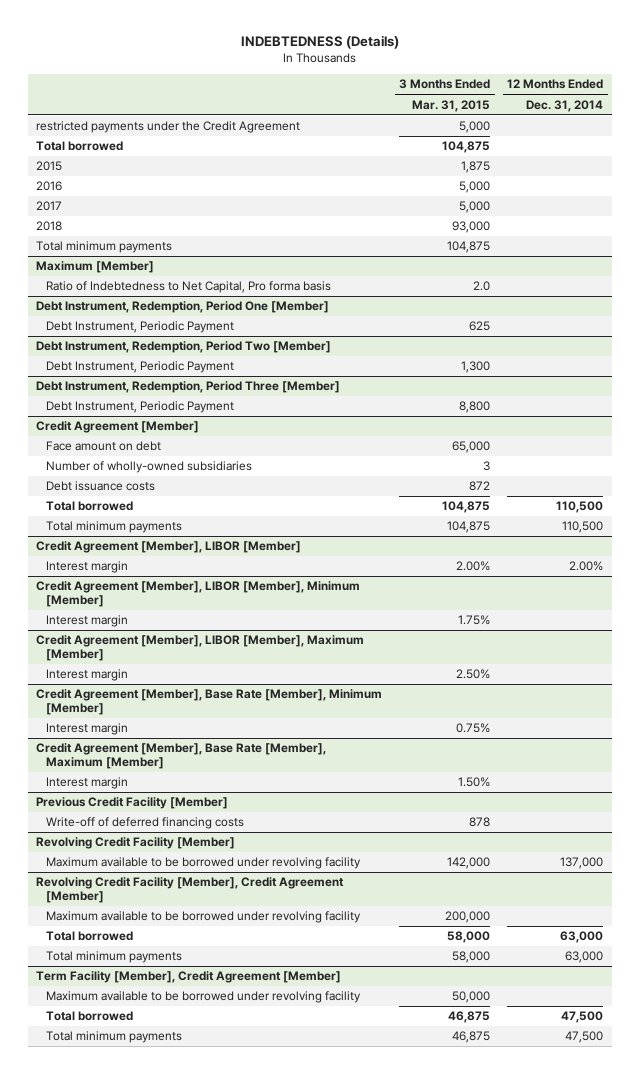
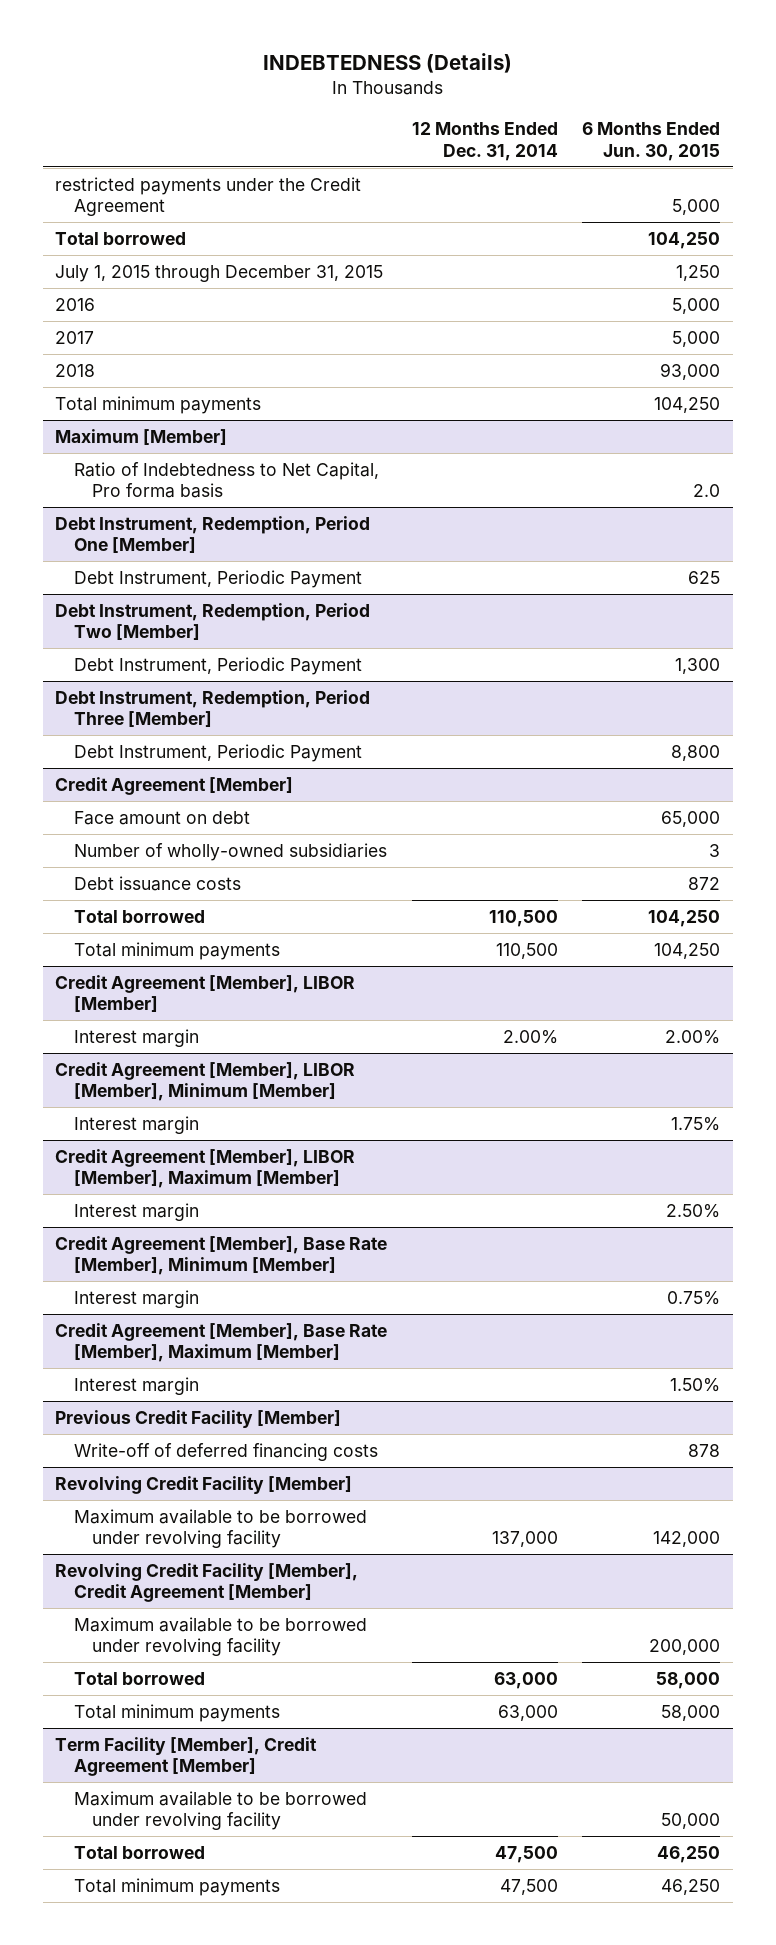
- | 3 Months Ended Mar. 31, 2015 | 12 Months Ended Dec. 31, 2014
+ | 12 Months Ended Dec. 31, 2014 | 6 Months Ended Jun. 30, 2015
- 2015 | 1,875 |
+ July 1, 2015 through December 31, 2015 | | 1,250

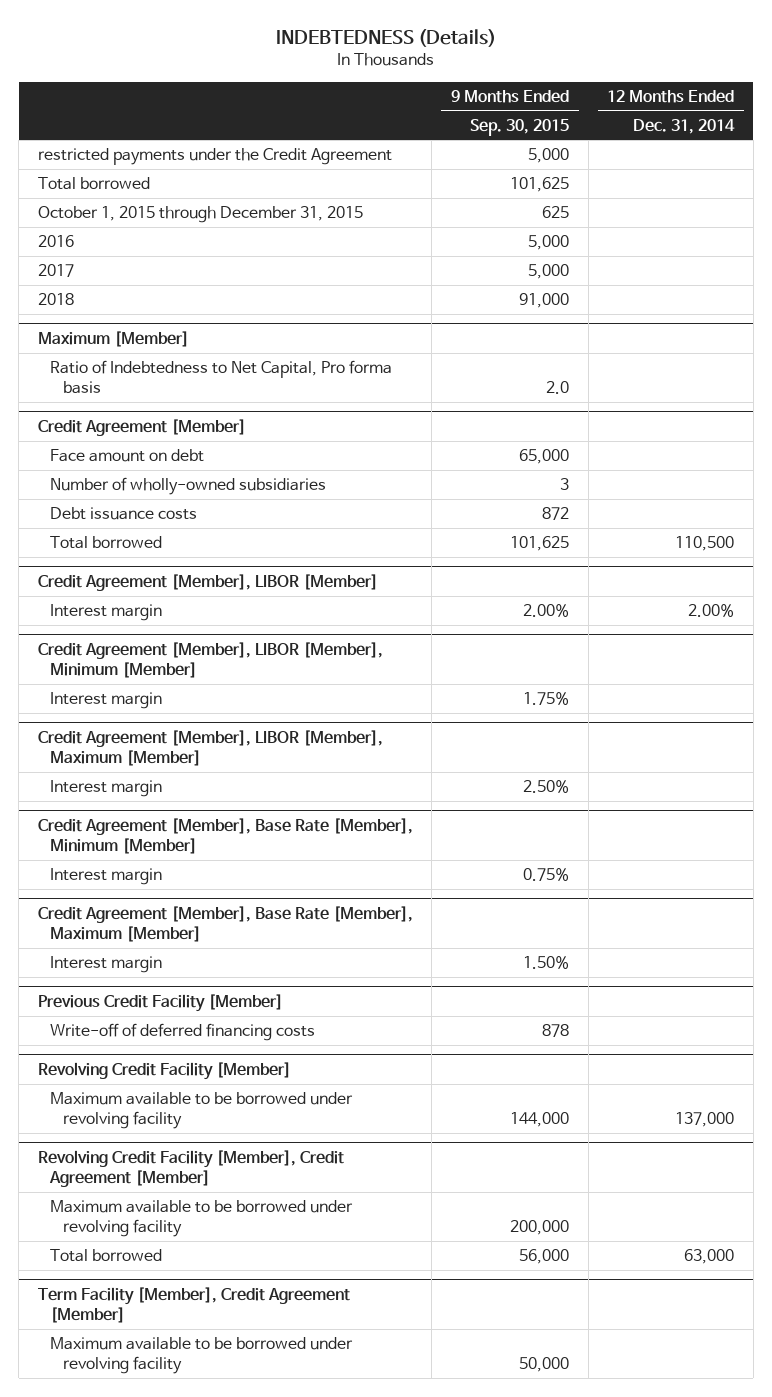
- | 12 Months Ended Dec. 31, 2014 | 6 Months Ended Jun. 30, 2015
+ | 9 Months Ended Sep. 30, 2015 | 12 Months Ended Dec. 31, 2014
- July 1, 2015 through December 31, 2015 | | 1,250
+ October 1, 2015 through December 31, 2015 | 625 |
- Total minimum payments | | 104,250
- Debt Instrument, Redemption, Period One [Member]
- Debt Instrument, Periodic Payment | | 625
- Debt Instrument, Redemption, Period Two [Member]
- Debt Instrument, Periodic Payment | | 1,300
- Debt Instrument, Redemption, Period Three [Member]
- Debt Instrument, Periodic Payment | | 8,800
@ Credit Agreement [Member]
- Total minimum payments | 110,500 | 104,250
@ Revolving Credit Facility [Member], Credit Agreement [Member]
- Total minimum payments | 63,000 | 58,000
@ Term Facility [Member], Credit Agreement [Member]
- Total borrowed | 47,500 | 46,250
- Total minimum payments | 47,500 | 46,250

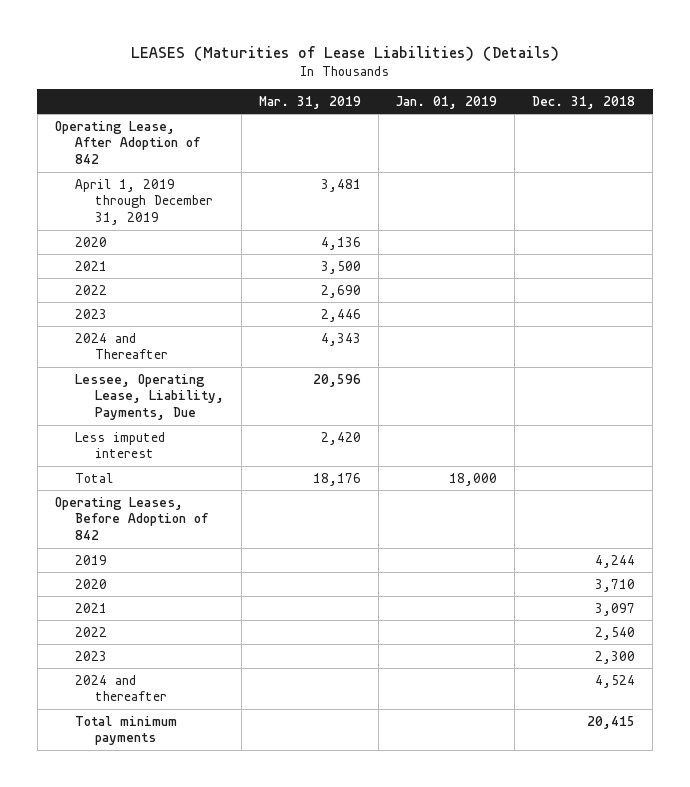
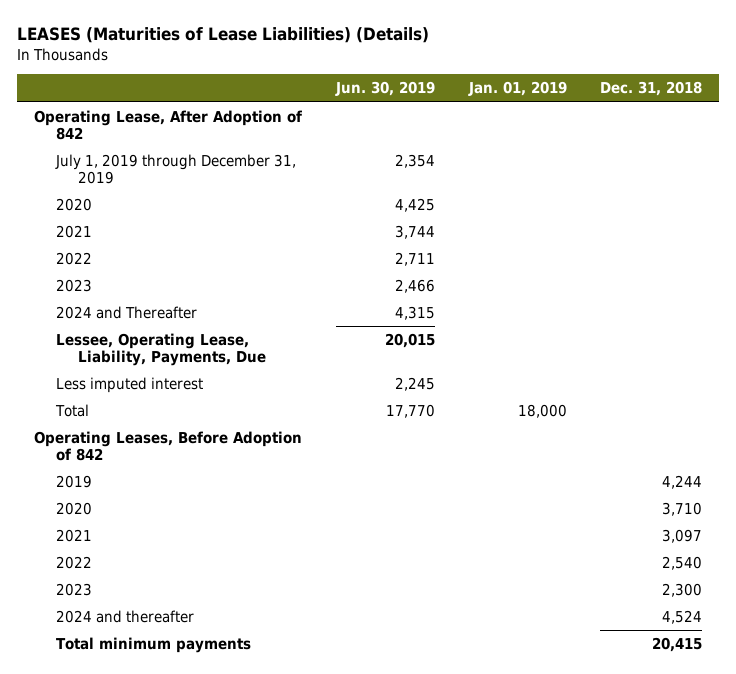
- | Mar. 31, 2019 | Jan. 01, 2019 | Dec. 31, 2018
+ | Jun. 30, 2019 | Jan. 01, 2019 | Dec. 31, 2018
- April 1, 2019 through December 31, 2019 | 3,481 | |
+ July 1, 2019 through December 31, 2019 | 2,354 | |

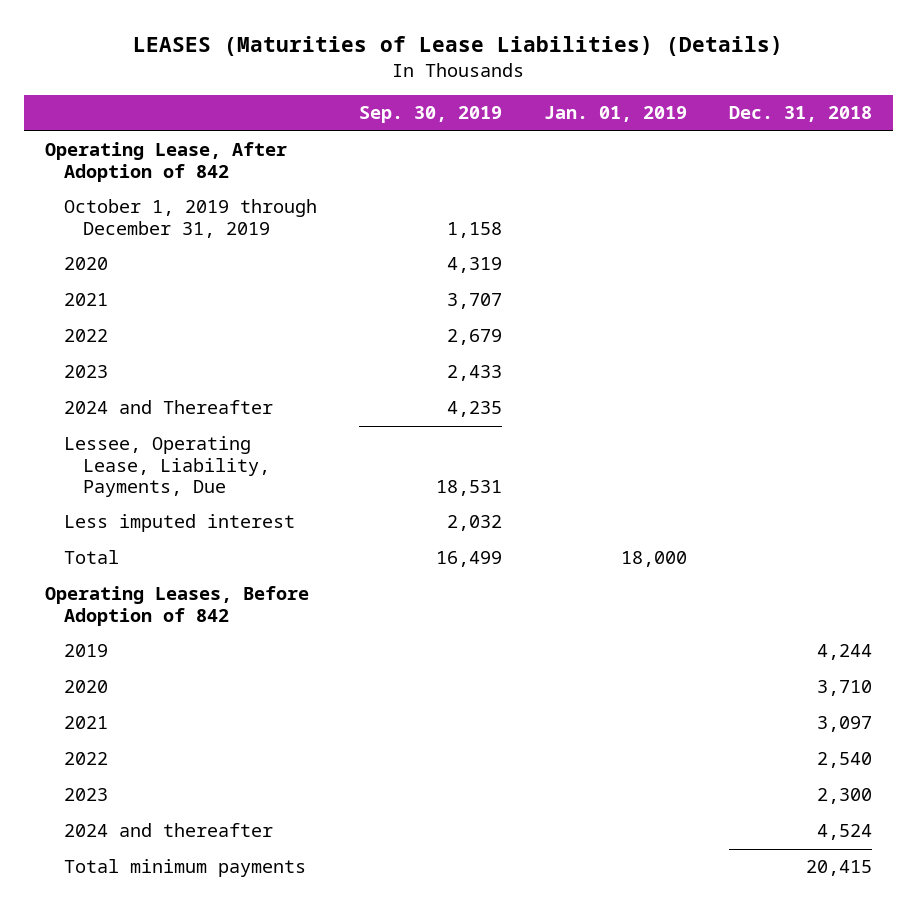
- | Jun. 30, 2019 | Jan. 01, 2019 | Dec. 31, 2018
+ | Sep. 30, 2019 | Jan. 01, 2019 | Dec. 31, 2018
- July 1, 2019 through December 31, 2019 | 2,354 | |
+ October 1, 2019 through December 31, 2019 | 1,158 | |

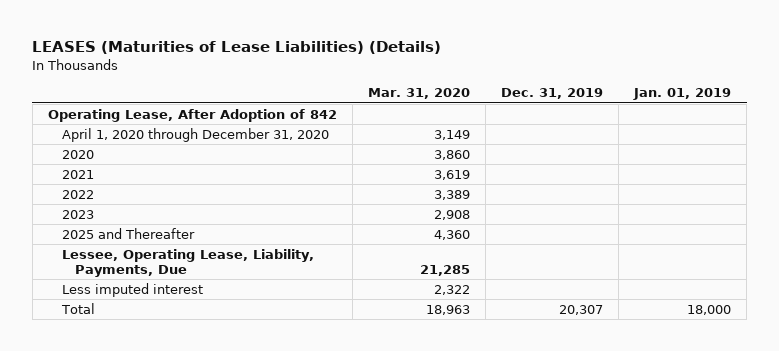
- | Sep. 30, 2019 | Jan. 01, 2019 | Dec. 31, 2018
+ | Mar. 31, 2020 | Dec. 31, 2019 | Jan. 01, 2019
- October 1, 2019 through December 31, 2019 | 1,158 | |
+ April 1, 2020 through December 31, 2020 | 3,149 | |
- 2024 and Thereafter | 4,235 | |
+ 2025 and Thereafter | 4,360 | |
- Operating Leases, Before Adoption of 842
- 2019 | | | 4,244
- 2020 | | | 3,710
- 2021 | | | 3,097
- 2022 | | | 2,540
- 2023 | | | 2,300
- 2024 and thereafter | | | 4,524
- Total minimum payments | | | 20,415

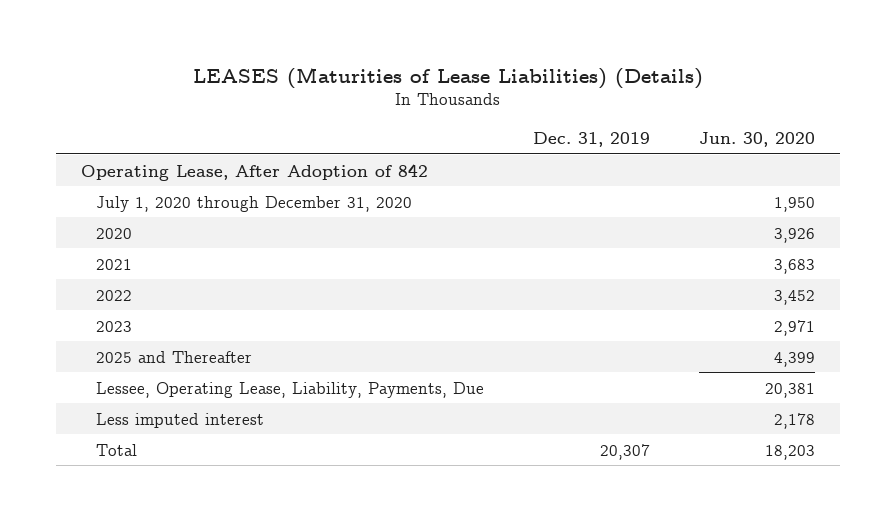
- | Mar. 31, 2020 | Dec. 31, 2019 | Jan. 01, 2019
+ | Dec. 31, 2019 | Jun. 30, 2020
- April 1, 2020 through December 31, 2020 | 3,149 | |
+ July 1, 2020 through December 31, 2020 | | 1,950

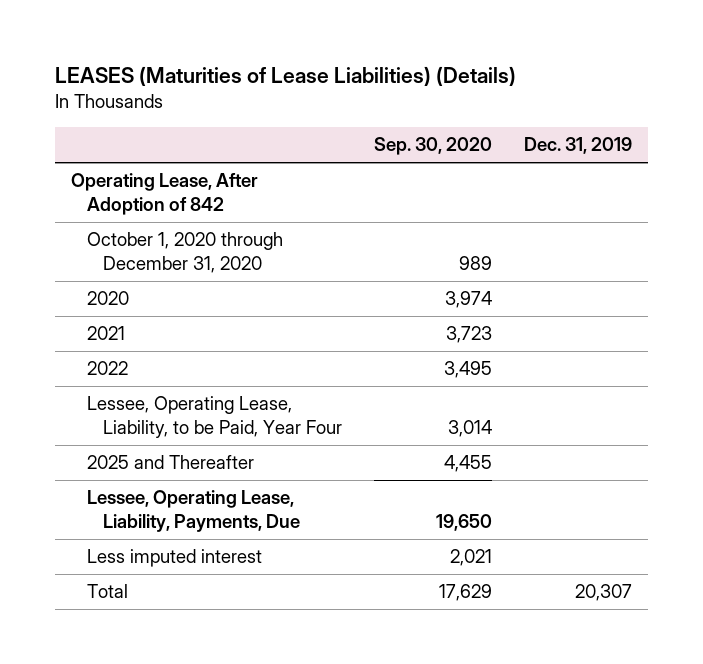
- | Dec. 31, 2019 | Jun. 30, 2020
+ | Sep. 30, 2020 | Dec. 31, 2019
- July 1, 2020 through December 31, 2020 | | 1,950
+ October 1, 2020 through December 31, 2020 | 989 |
- 2023 | | 2,971
+ Lessee, Operating Lease, Liability, to be Paid, Year Four | 3,014 |

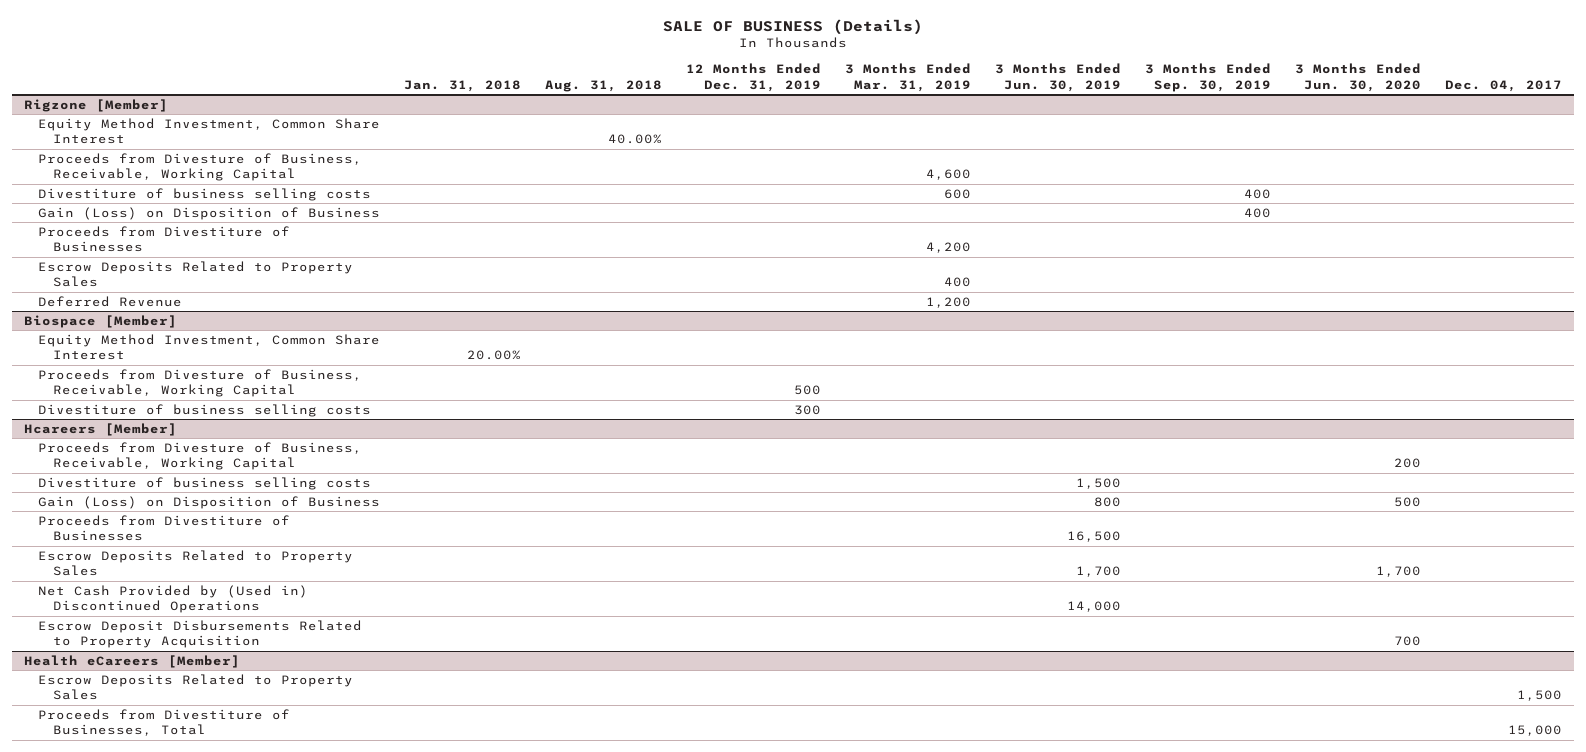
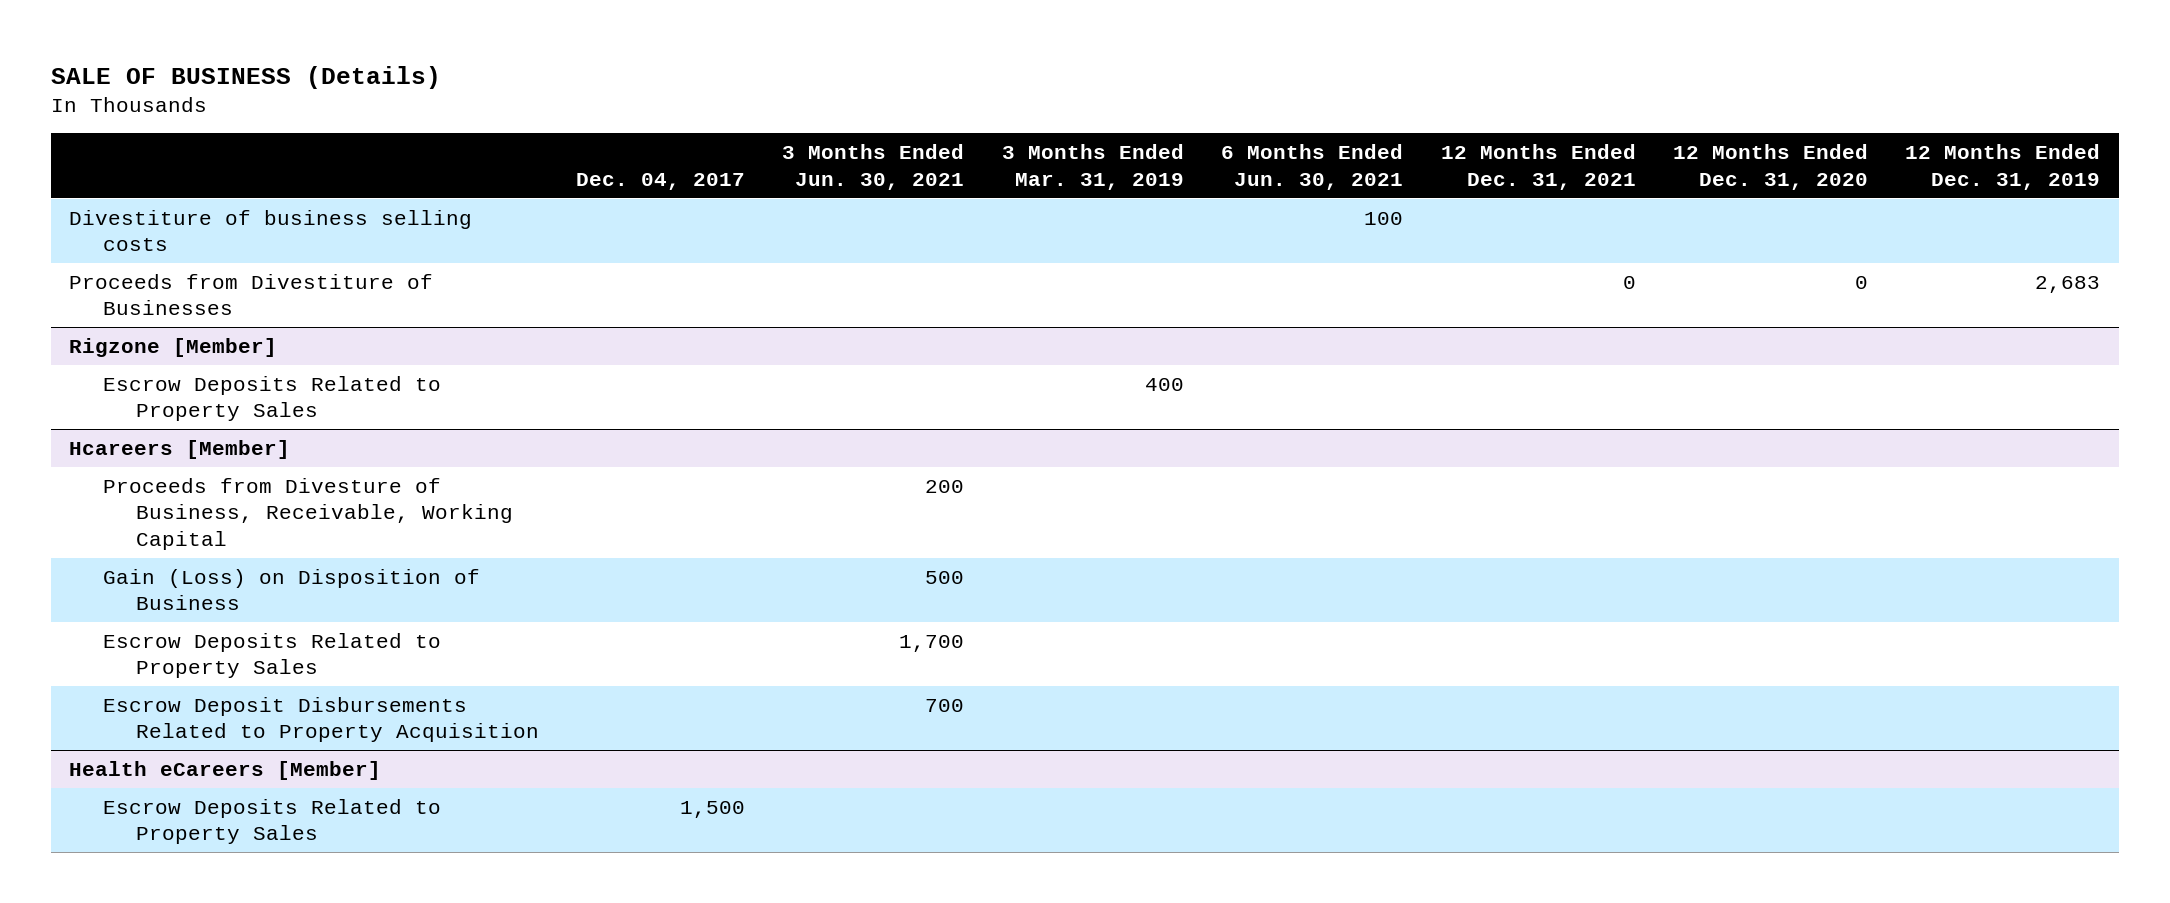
- | Jan. 31, 2018 | Aug. 31, 2018 | 12 Months Ended Dec. 31, 2019 | 3 Months Ended Mar. 31, 2019 | 3 Months Ended Jun. 30, 2019 | 3 Months Ended Sep. 30, 2019 | 3 Months Ended Jun. 30, 2020 | Dec. 04, 2017
+ | Dec. 04, 2017 | 3 Months Ended Jun. 30, 2021 | 3 Months Ended Mar. 31, 2019 | 6 Months Ended Jun. 30, 2021 | 12 Months Ended Dec. 31, 2021 | 12 Months Ended Dec. 31, 2020 | 12 Months Ended Dec. 31, 2019
+ Divestiture of business selling costs | | | | 100 | | |
+ Proceeds from Divestiture of Businesses | | | | | 0 | 0 | 2,683
@ Rigzone [Member]
- Equity Method Investment, Common Share Interest | | 40.00% | | | | | |
- Proceeds from Divesture of Business, Receivable, Working Capital | | | | 4,600 | | | |
- Divestiture of business selling costs | | | | 600 | | 400 | |
- Gain (Loss) on Disposition of Business | | | | | | 400 | |
- Proceeds from Divestiture of Businesses | | | | 4,200 | | | |
- Deferred Revenue | | | | 1,200 | | | |
- Biospace [Member]
- Equity Method Investment, Common Share Interest | 20.00% | | | | | | |
- Proceeds from Divesture of Business, Receivable, Working Capital | | | 500 | | | | |
- Divestiture of business selling costs | | | 300 | | | | |
@ Hcareers [Member]
- Divestiture of business selling costs | | | | | 1,500 | | |
- Proceeds from Divestiture of Businesses | | | | | 16,500 | | |
- Net Cash Provided by (Used in) Discontinued Operations | | | | | 14,000 | | |
@ Health eCareers [Member]
- Proceeds from Divestiture of Businesses, Total | | | | | | | | 15,000

